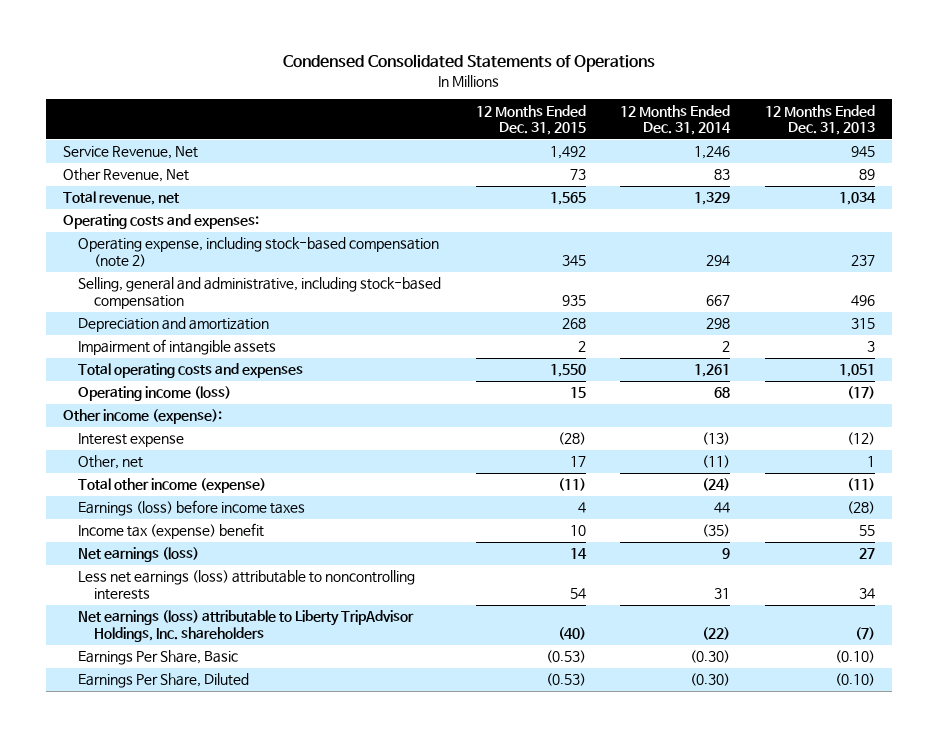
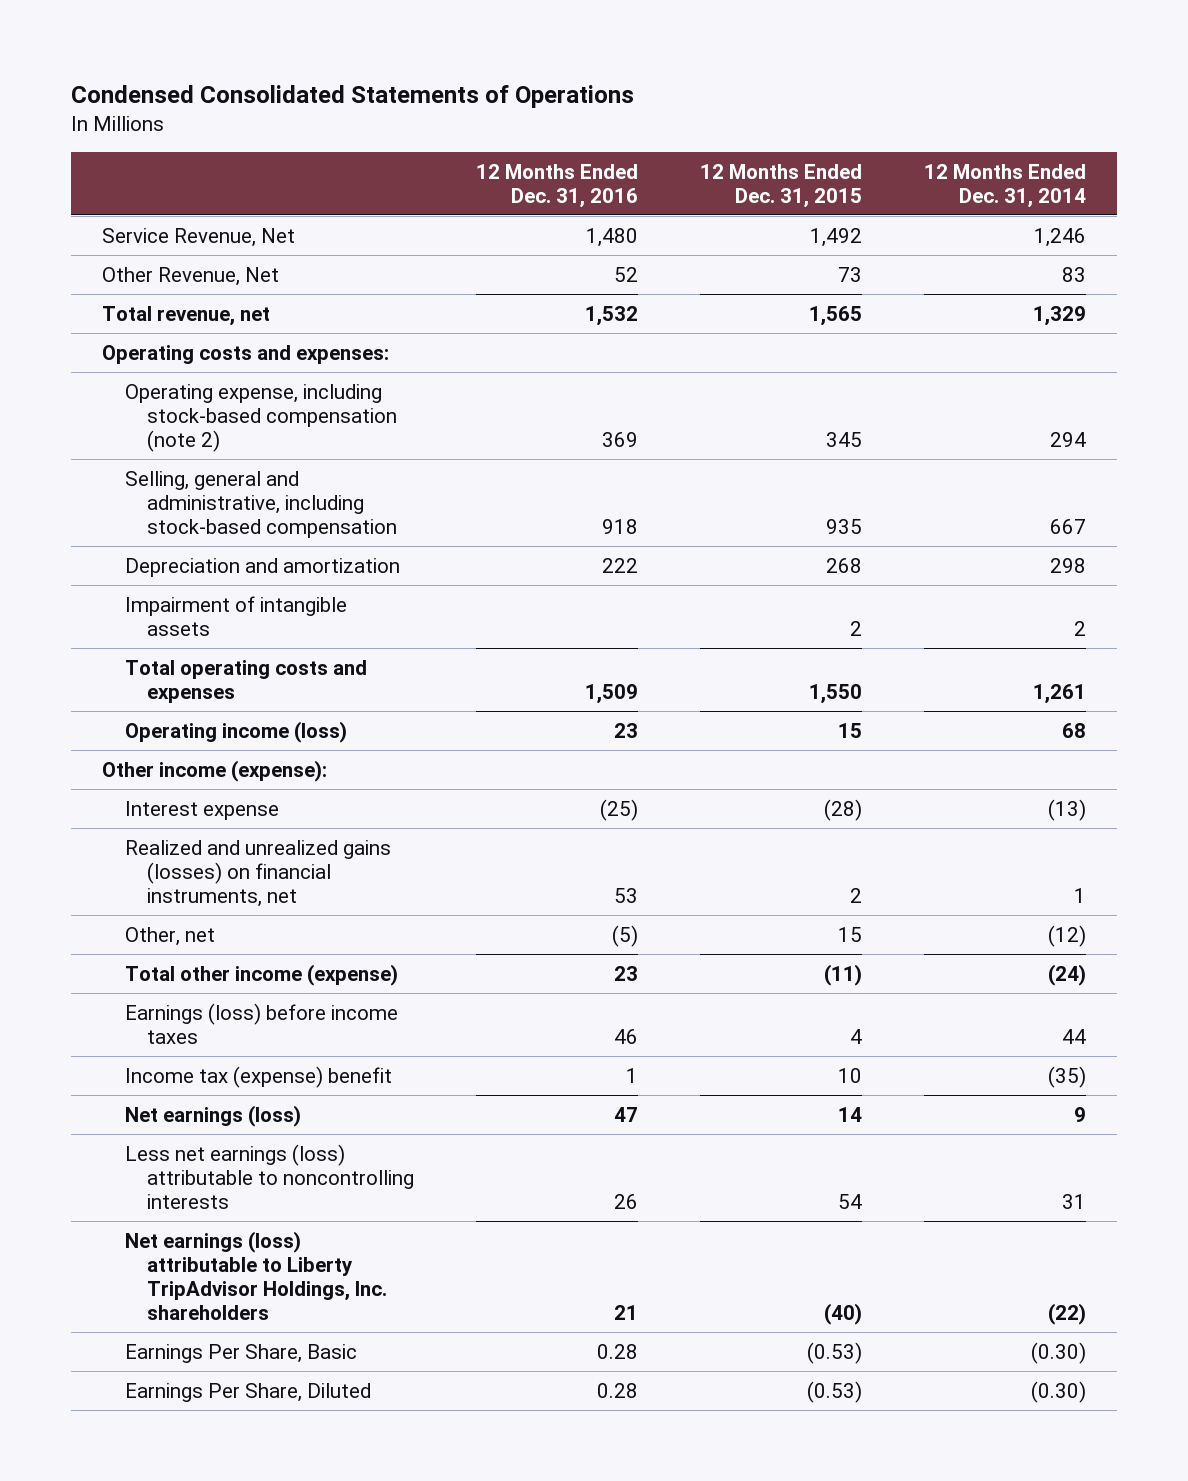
- | 12 Months Ended Dec. 31, 2015 | 12 Months Ended Dec. 31, 2014 | 12 Months Ended Dec. 31, 2013
+ | 12 Months Ended Dec. 31, 2016 | 12 Months Ended Dec. 31, 2015 | 12 Months Ended Dec. 31, 2014
- Other, net | 17 | (11) | 1
+ Realized and unrealized gains (losses) on financial instruments, net | 53 | 2 | 1
+ Other, net | (5) | 15 | (12)

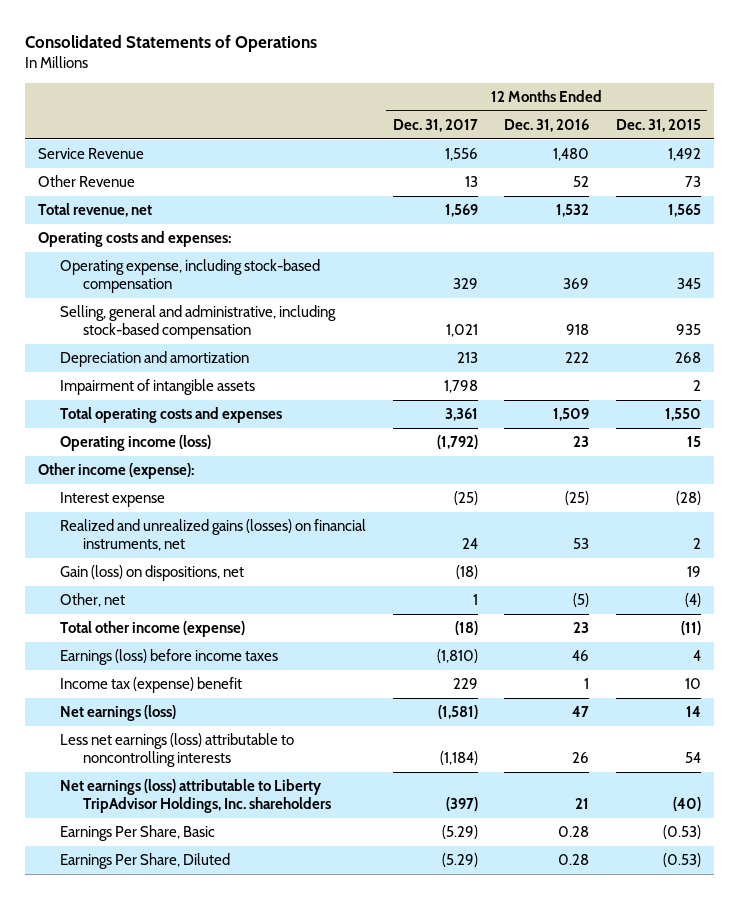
- Condensed Consolidated Statements of Operations
+ Consolidated Statements of Operations
- | 12 Months Ended Dec. 31, 2016 | 12 Months Ended Dec. 31, 2015 | 12 Months Ended Dec. 31, 2014
+ | 12 Months Ended Dec. 31, 2017 | 12 Months Ended Dec. 31, 2016 | 12 Months Ended Dec. 31, 2015
- Service Revenue, Net | 1,480 | 1,492 | 1,246
- Other Revenue, Net | 52 | 73 | 83
+ Service Revenue | 1,556 | 1,480 | 1,492
+ Other Revenue | 13 | 52 | 73
- Operating expense, including stock-based compensation (note 2) | 369 | 345 | 294
+ Operating expense, including stock-based compensation | 329 | 369 | 345
- Other, net | (5) | 15 | (12)
+ Gain (loss) on dispositions, net | (18) | | 19
+ Other, net | 1 | (5) | (4)

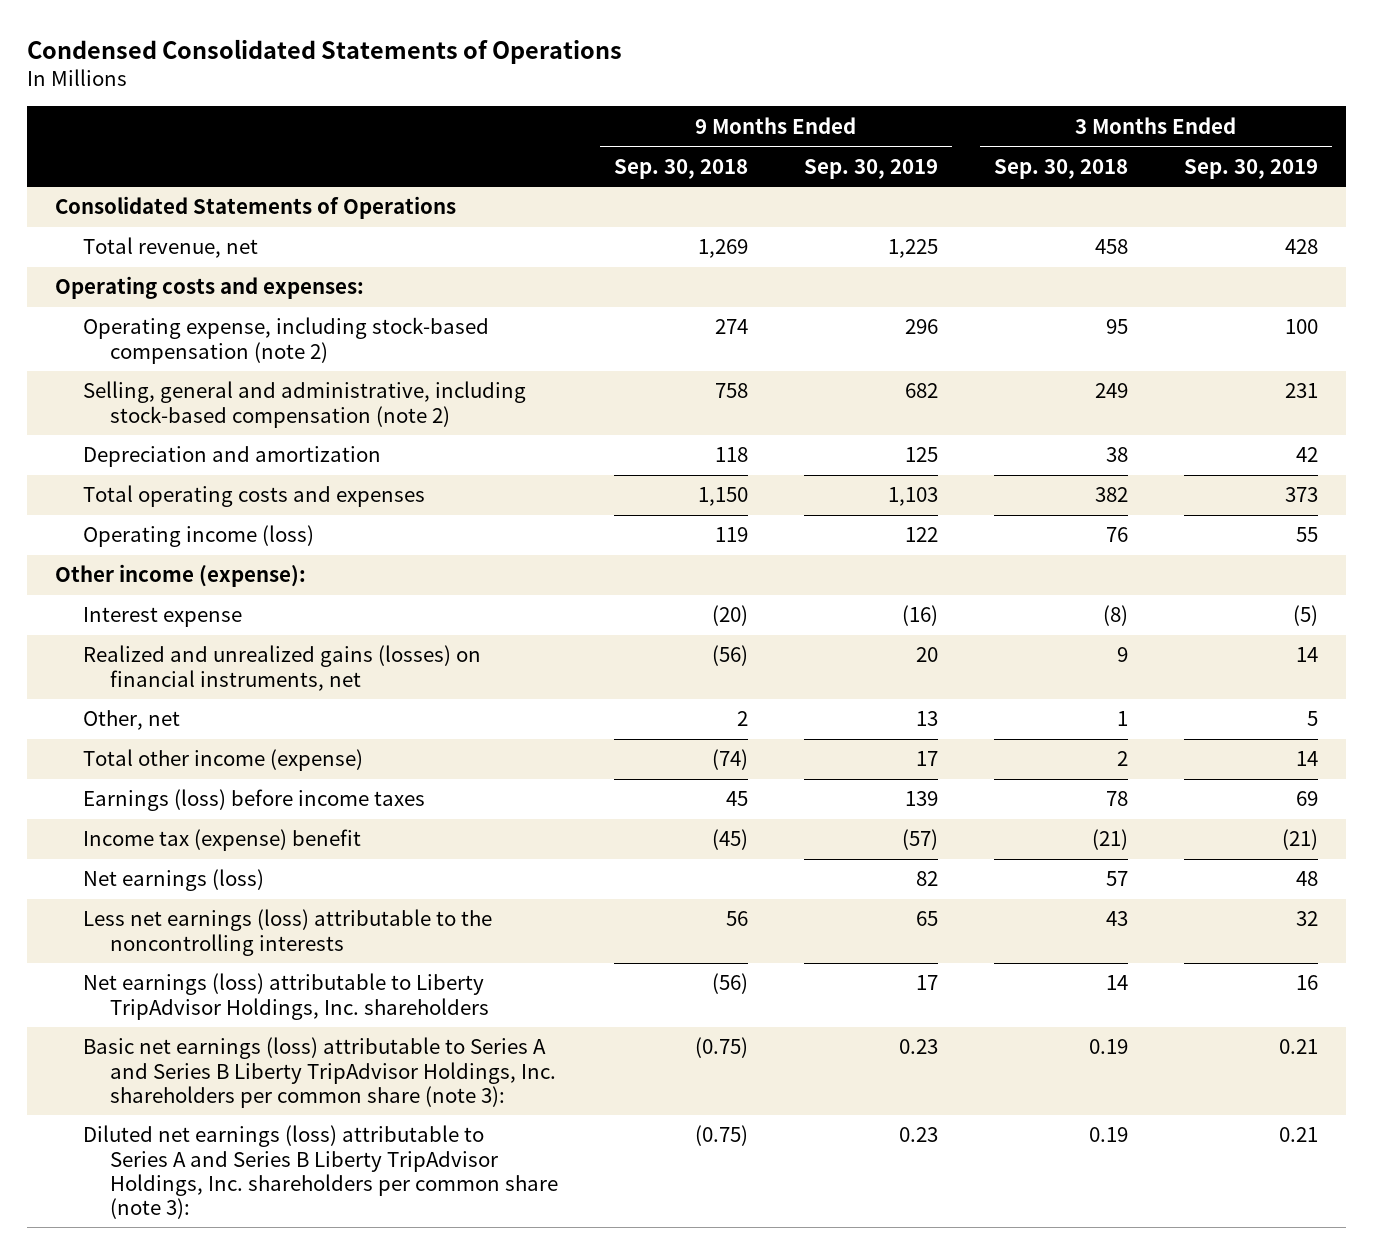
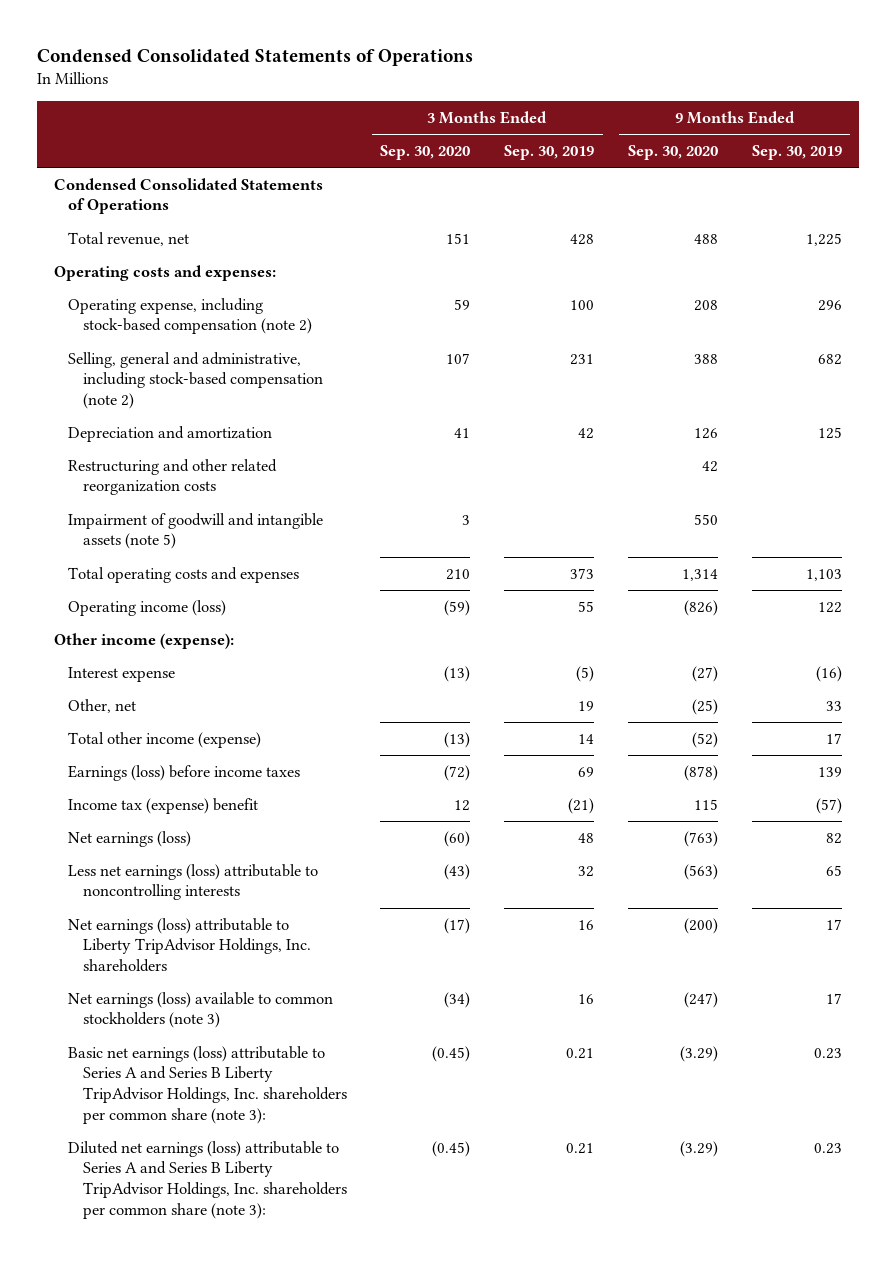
- | 9 Months Ended Sep. 30, 2018 | 9 Months Ended Sep. 30, 2019 | 3 Months Ended Sep. 30, 2018 | 3 Months Ended Sep. 30, 2019
+ | 3 Months Ended Sep. 30, 2020 | 3 Months Ended Sep. 30, 2019 | 9 Months Ended Sep. 30, 2020 | 9 Months Ended Sep. 30, 2019
- Consolidated Statements of Operations
+ Condensed Consolidated Statements of Operations
+ Restructuring and other related reorganization costs | | | 42 |
+ Impairment of goodwill and intangible assets (note 5) | 3 | | 550 |
- Realized and unrealized gains (losses) on financial instruments, net | (56) | 20 | 9 | 14
- Other, net | 2 | 13 | 1 | 5
+ Other, net | | 19 | (25) | 33
- Less net earnings (loss) attributable to the noncontrolling interests | 56 | 65 | 43 | 32
+ Less net earnings (loss) attributable to noncontrolling interests | (43) | 32 | (563) | 65
+ Net earnings (loss) available to common stockholders (note 3) | (34) | 16 | (247) | 17

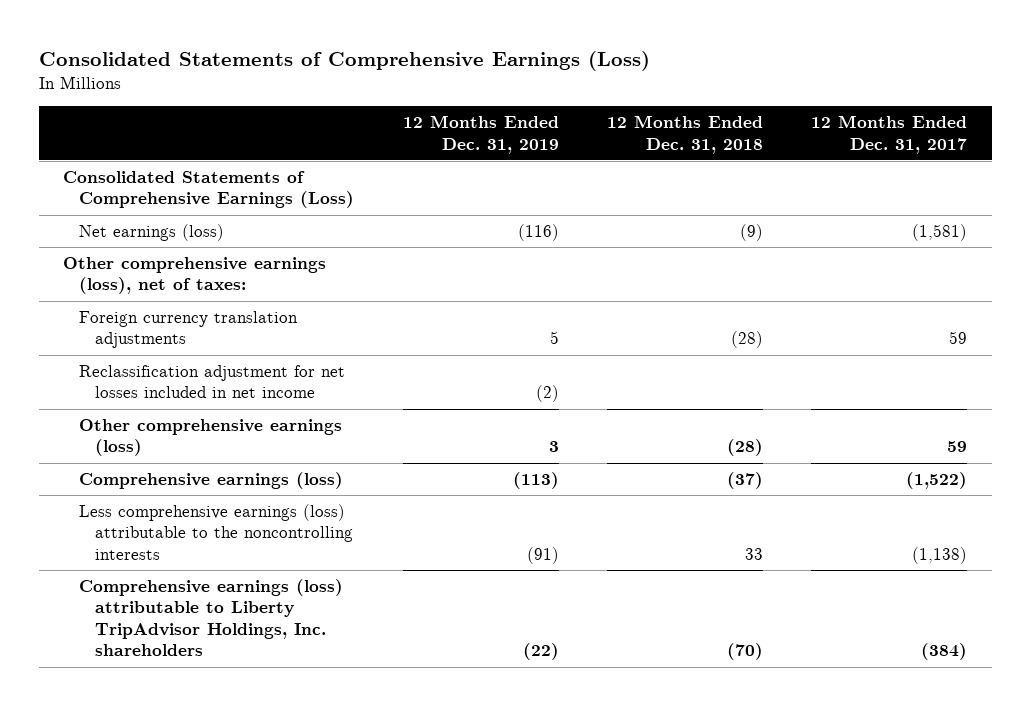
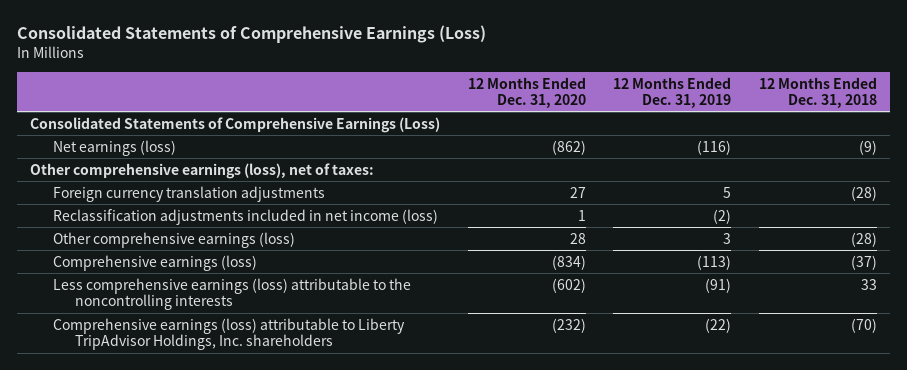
- | 12 Months Ended Dec. 31, 2019 | 12 Months Ended Dec. 31, 2018 | 12 Months Ended Dec. 31, 2017
+ | 12 Months Ended Dec. 31, 2020 | 12 Months Ended Dec. 31, 2019 | 12 Months Ended Dec. 31, 2018
- Reclassification adjustment for net losses included in net income | (2) | |
+ Reclassification adjustments included in net income (loss) | 1 | (2) |

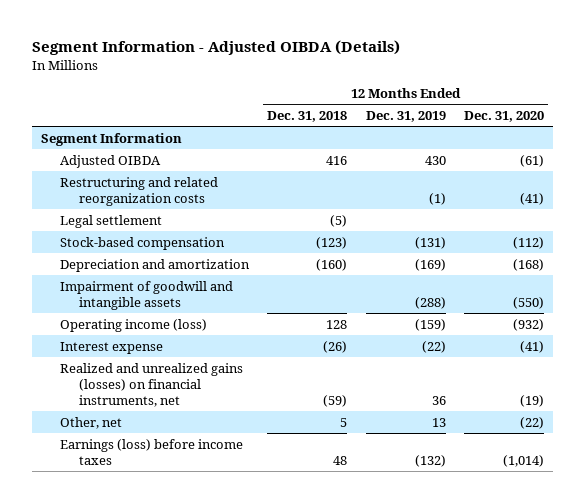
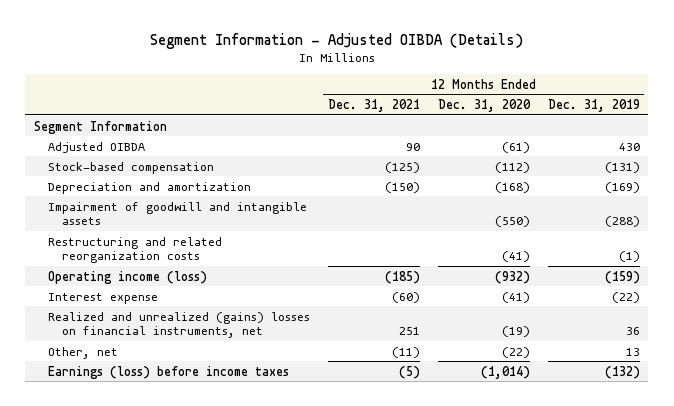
- | 12 Months Ended Dec. 31, 2018 | 12 Months Ended Dec. 31, 2019 | 12 Months Ended Dec. 31, 2020
+ | 12 Months Ended Dec. 31, 2021 | 12 Months Ended Dec. 31, 2020 | 12 Months Ended Dec. 31, 2019
- Legal settlement | (5) | |
moved down: Restructuring and related reorganization costs | | (41) | (1)
- Realized and unrealized gains (losses) on financial instruments, net | (59) | 36 | (19)
+ Realized and unrealized (gains) losses on financial instruments, net | 251 | (19) | 36

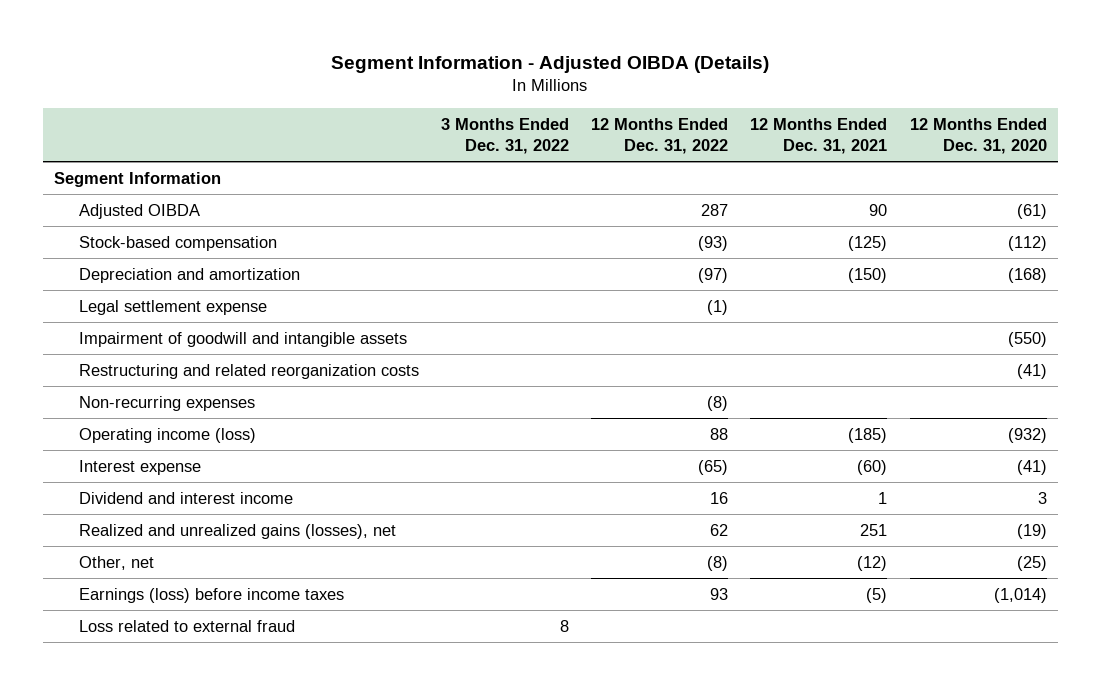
- | 12 Months Ended Dec. 31, 2021 | 12 Months Ended Dec. 31, 2020 | 12 Months Ended Dec. 31, 2019
+ | 3 Months Ended Dec. 31, 2022 | 12 Months Ended Dec. 31, 2022 | 12 Months Ended Dec. 31, 2021 | 12 Months Ended Dec. 31, 2020
+ Legal settlement expense | | (1) | |
+ Non-recurring expenses | | (8) | |
- Realized and unrealized (gains) losses on financial instruments, net | 251 | (19) | 36
- Other, net | (11) | (22) | 13
+ Dividend and interest income | | 16 | 1 | 3
+ Realized and unrealized gains (losses), net | | 62 | 251 | (19)
+ Other, net | | (8) | (12) | (25)
+ Loss related to external fraud | 8 | | |

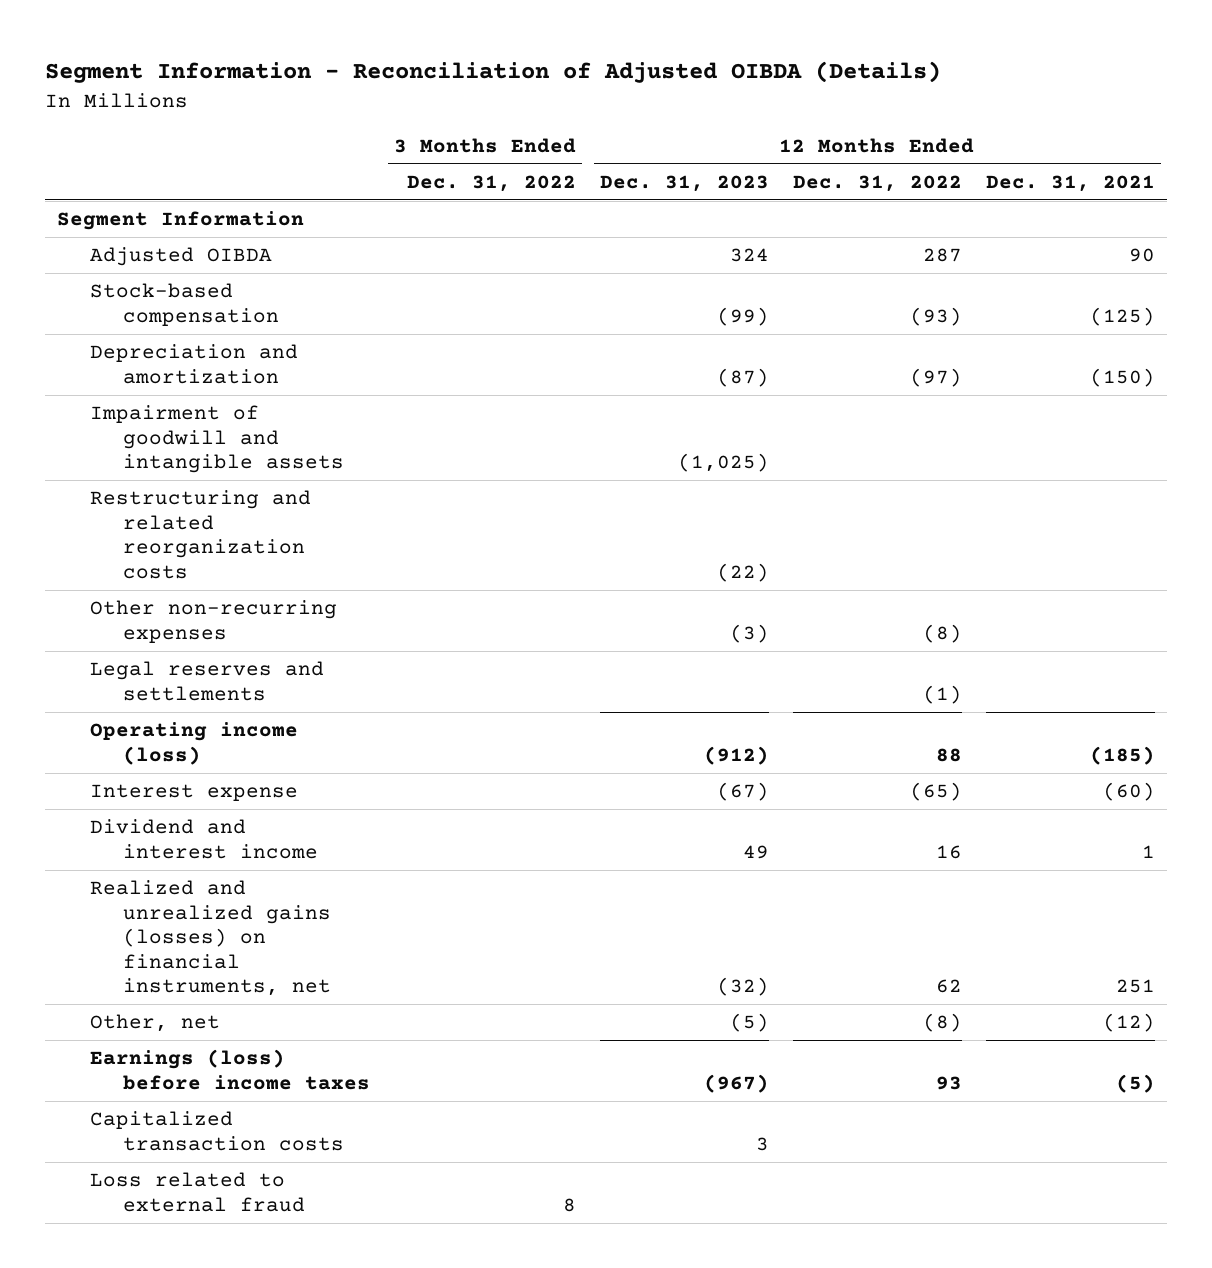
- Segment Information - Adjusted OIBDA (Details)
+ Segment Information - Reconciliation of Adjusted OIBDA (Details)
- | 3 Months Ended Dec. 31, 2022 | 12 Months Ended Dec. 31, 2022 | 12 Months Ended Dec. 31, 2021 | 12 Months Ended Dec. 31, 2020
+ | 3 Months Ended Dec. 31, 2022 | 12 Months Ended Dec. 31, 2023 | 12 Months Ended Dec. 31, 2022 | 12 Months Ended Dec. 31, 2021
- Legal settlement expense | | (1) | |
- Non-recurring expenses | | (8) | |
+ Other non-recurring expenses | | (3) | (8) |
+ Legal reserves and settlements | | | (1) |
- Realized and unrealized gains (losses), net | | 62 | 251 | (19)
+ Realized and unrealized gains (losses) on financial instruments, net | | (32) | 62 | 251
+ Capitalized transaction costs | | 3 | |

